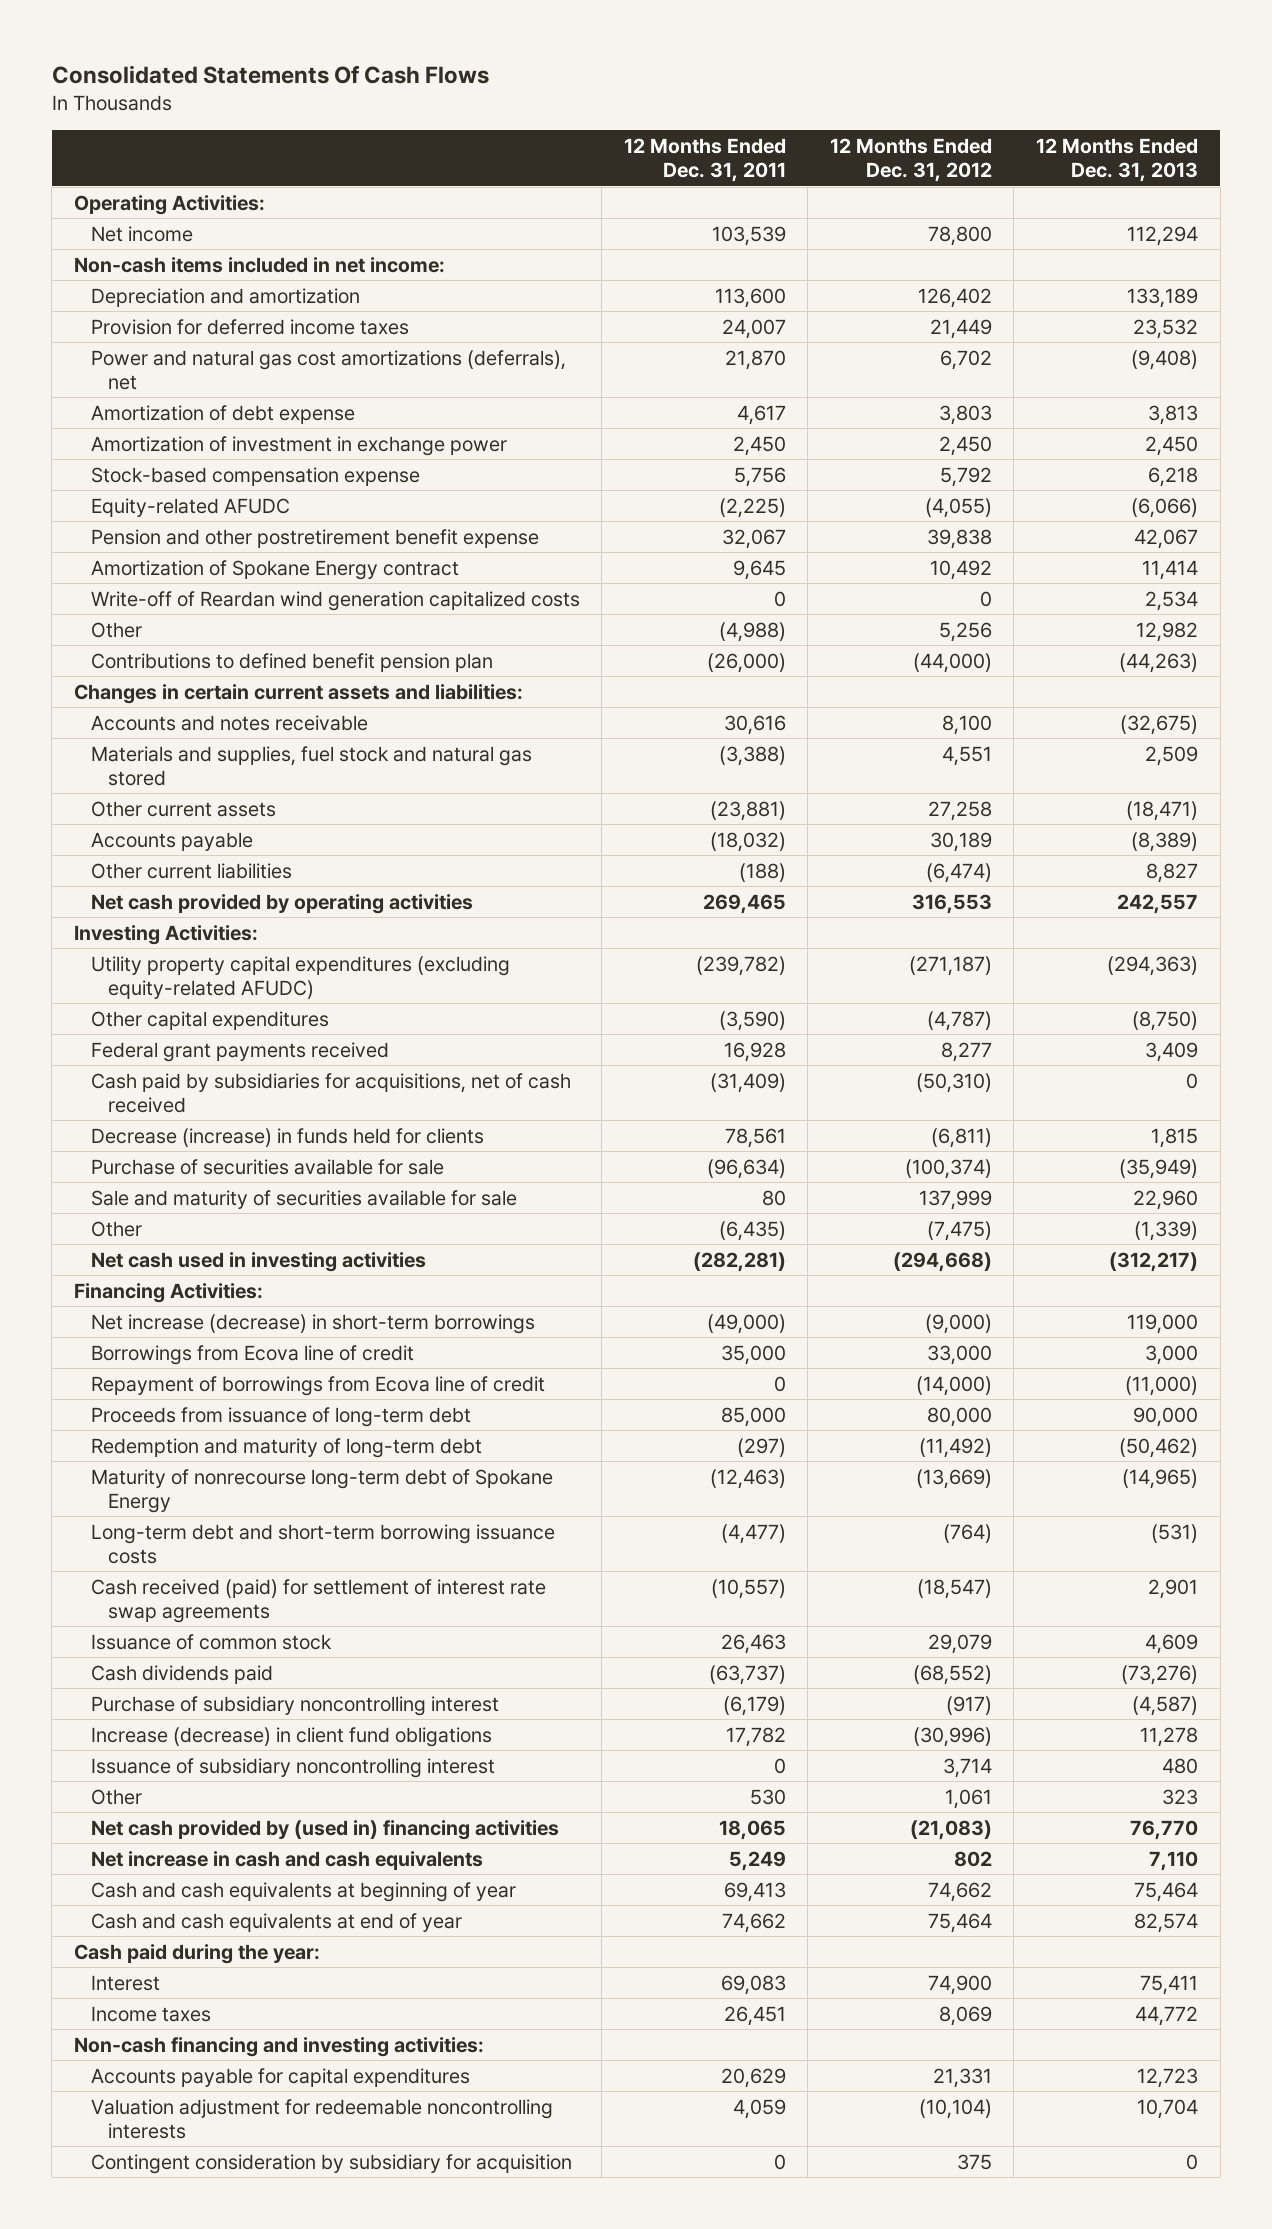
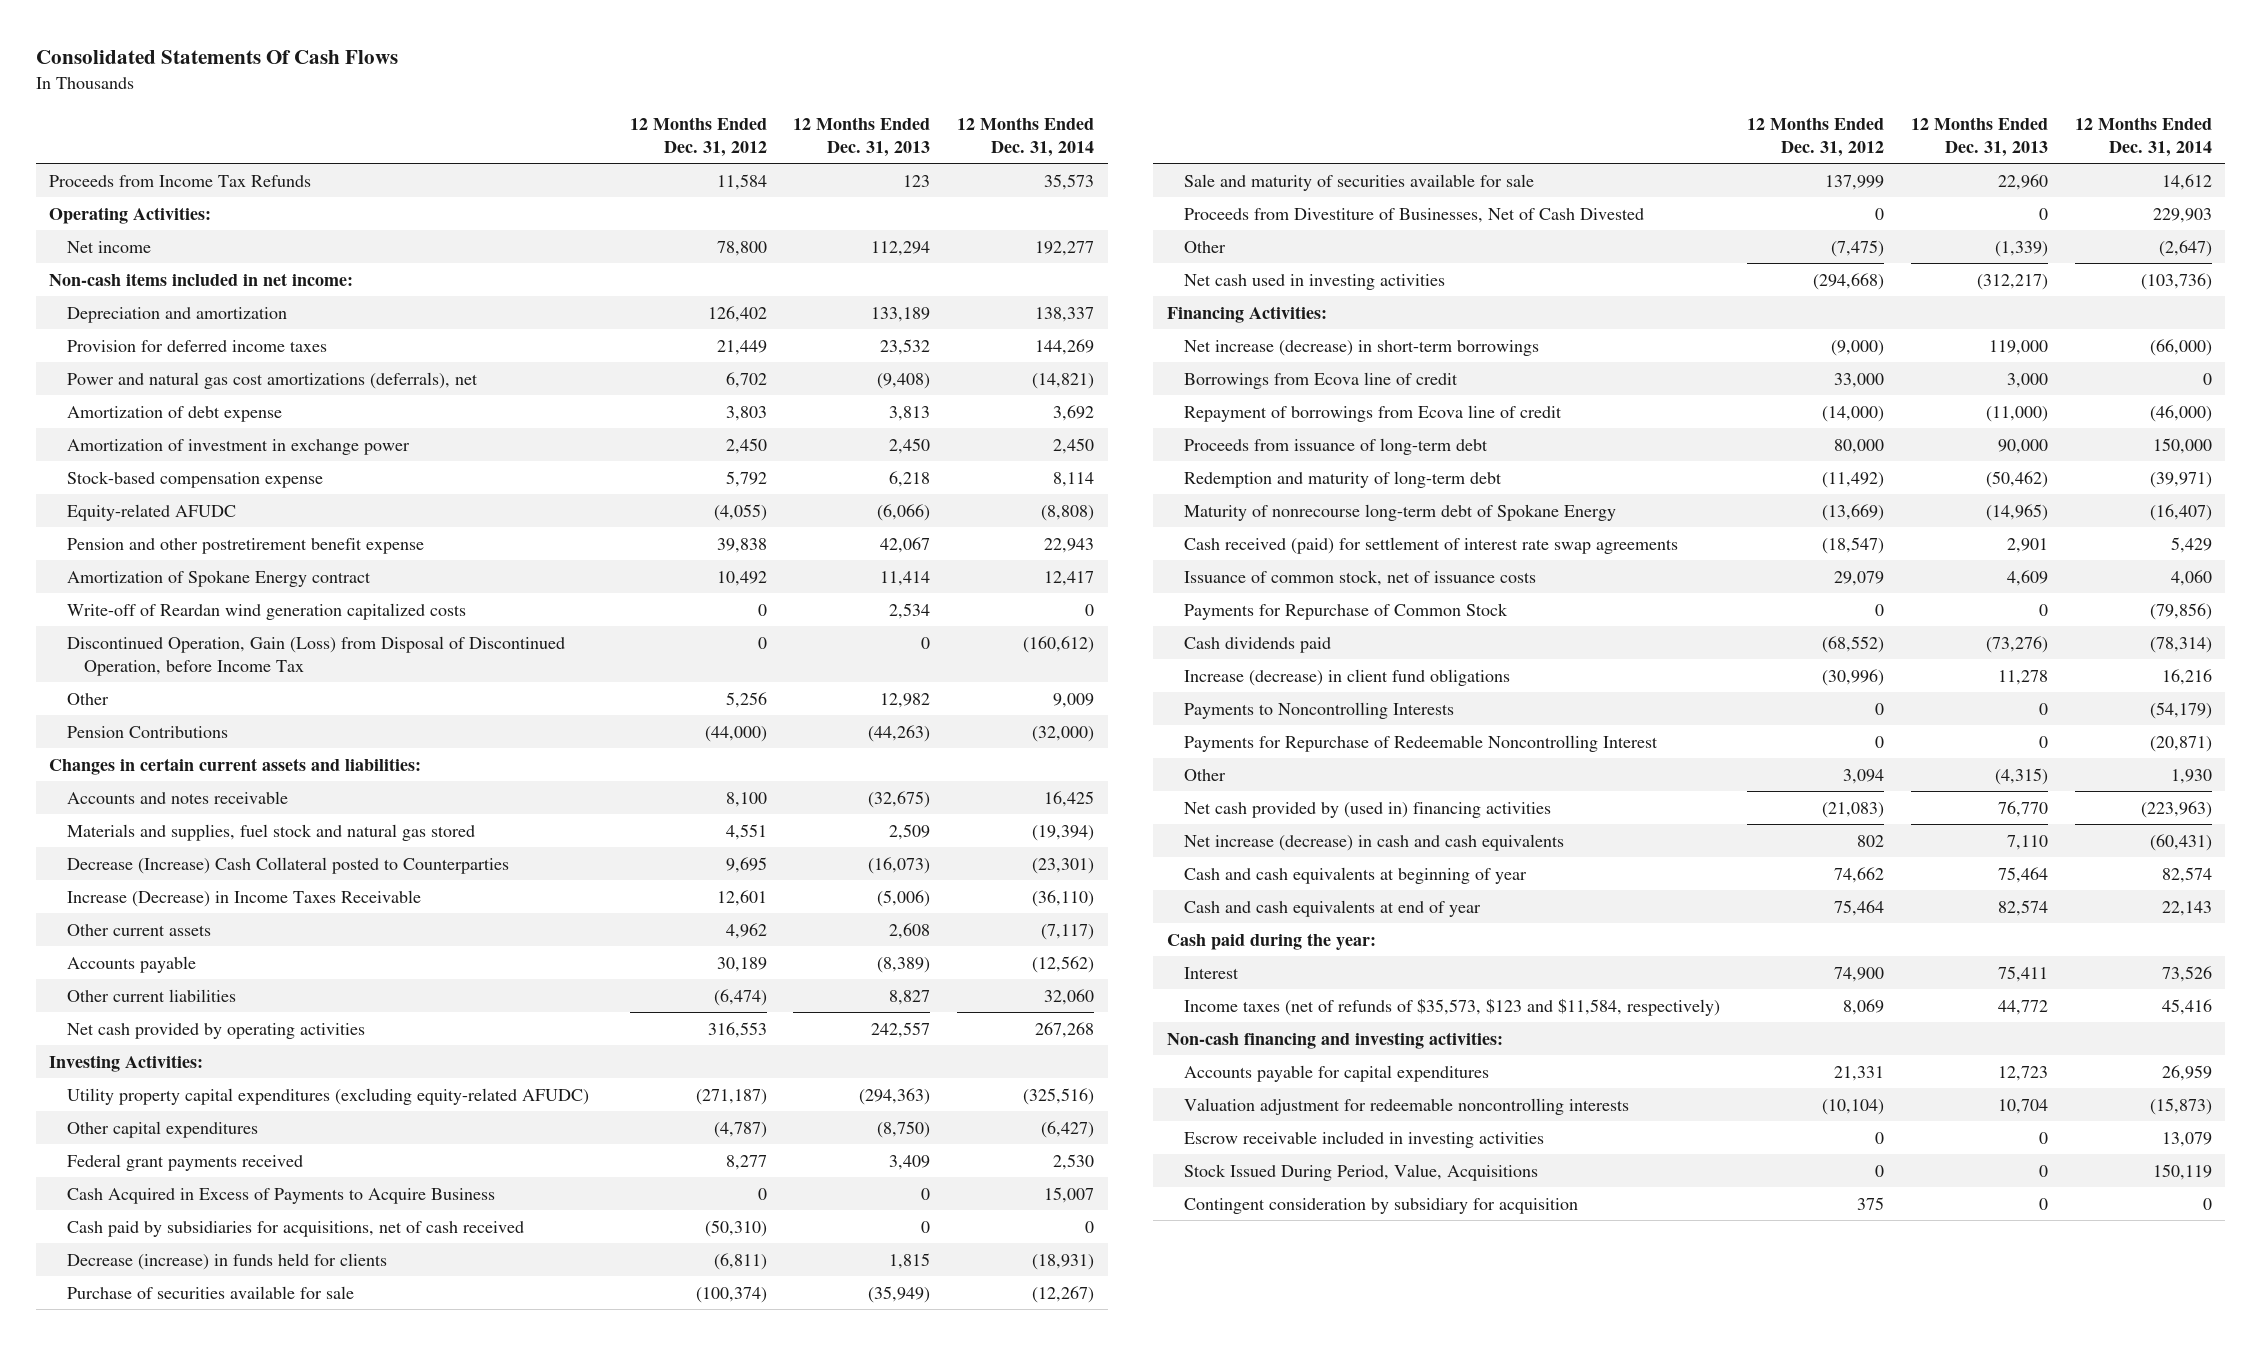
- | 12 Months Ended Dec. 31, 2011 | 12 Months Ended Dec. 31, 2012 | 12 Months Ended Dec. 31, 2013
+ | 12 Months Ended Dec. 31, 2012 | 12 Months Ended Dec. 31, 2013 | 12 Months Ended Dec. 31, 2014
+ Proceeds from Income Tax Refunds | 11,584 | 123 | 35,573
+ Discontinued Operation, Gain (Loss) from Disposal of Discontinued Operation, before Income Tax | 0 | 0 | (160,612)
- Contributions to defined benefit pension plan | (26,000) | (44,000) | (44,263)
+ Pension Contributions | (44,000) | (44,263) | (32,000)
- Other current assets | (23,881) | 27,258 | (18,471)
+ Decrease (Increase) Cash Collateral posted to Counterparties | 9,695 | (16,073) | (23,301)
+ Increase (Decrease) in Income Taxes Receivable | 12,601 | (5,006) | (36,110)
+ Other current assets | 4,962 | 2,608 | (7,117)
+ Cash Acquired in Excess of Payments to Acquire Business | 0 | 0 | 15,007
+ Proceeds from Divestiture of Businesses, Net of Cash Divested | 0 | 0 | 229,903
- Long-term debt and short-term borrowing issuance costs | (4,477) | (764) | (531)
- Issuance of common stock | 26,463 | 29,079 | 4,609
+ Issuance of common stock, net of issuance costs | 29,079 | 4,609 | 4,060
+ Payments for Repurchase of Common Stock | 0 | 0 | (79,856)
- Purchase of subsidiary noncontrolling interest | (6,179) | (917) | (4,587)
- Issuance of subsidiary noncontrolling interest | 0 | 3,714 | 480
- Other | 530 | 1,061 | 323
+ Payments to Noncontrolling Interests | 0 | 0 | (54,179)
+ Payments for Repurchase of Redeemable Noncontrolling Interest | 0 | 0 | (20,871)
+ Other | 3,094 | (4,315) | 1,930
- Net increase in cash and cash equivalents | 5,249 | 802 | 7,110
+ Net increase (decrease) in cash and cash equivalents | 802 | 7,110 | (60,431)
- Income taxes | 26,451 | 8,069 | 44,772
+ Income taxes (net of refunds of $35,573, $123 and $11,584, respectively) | 8,069 | 44,772 | 45,416
+ Escrow receivable included in investing activities | 0 | 0 | 13,079
+ Stock Issued During Period, Value, Acquisitions | 0 | 0 | 150,119

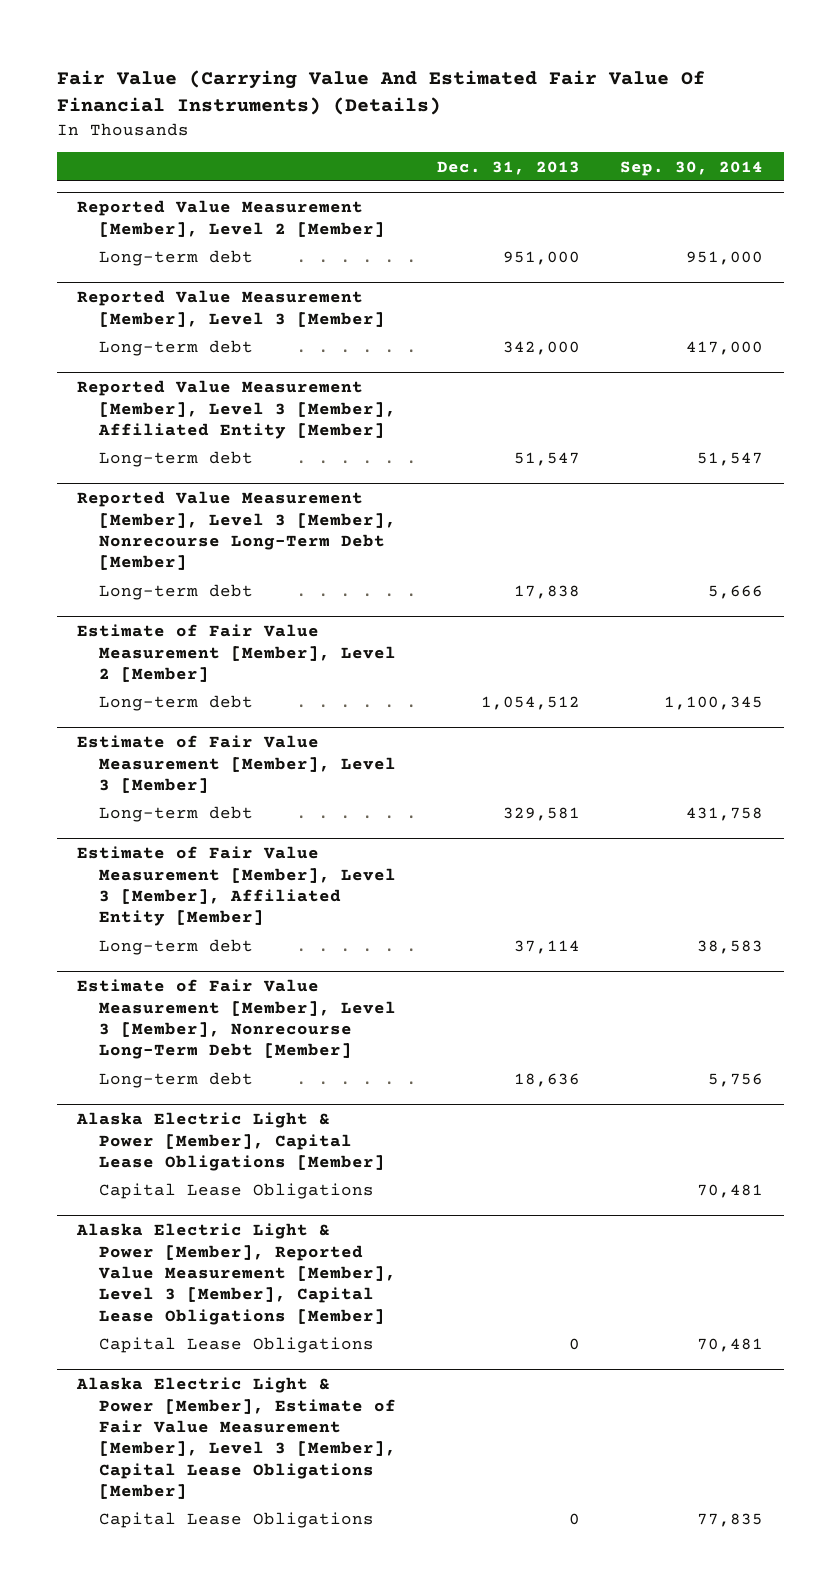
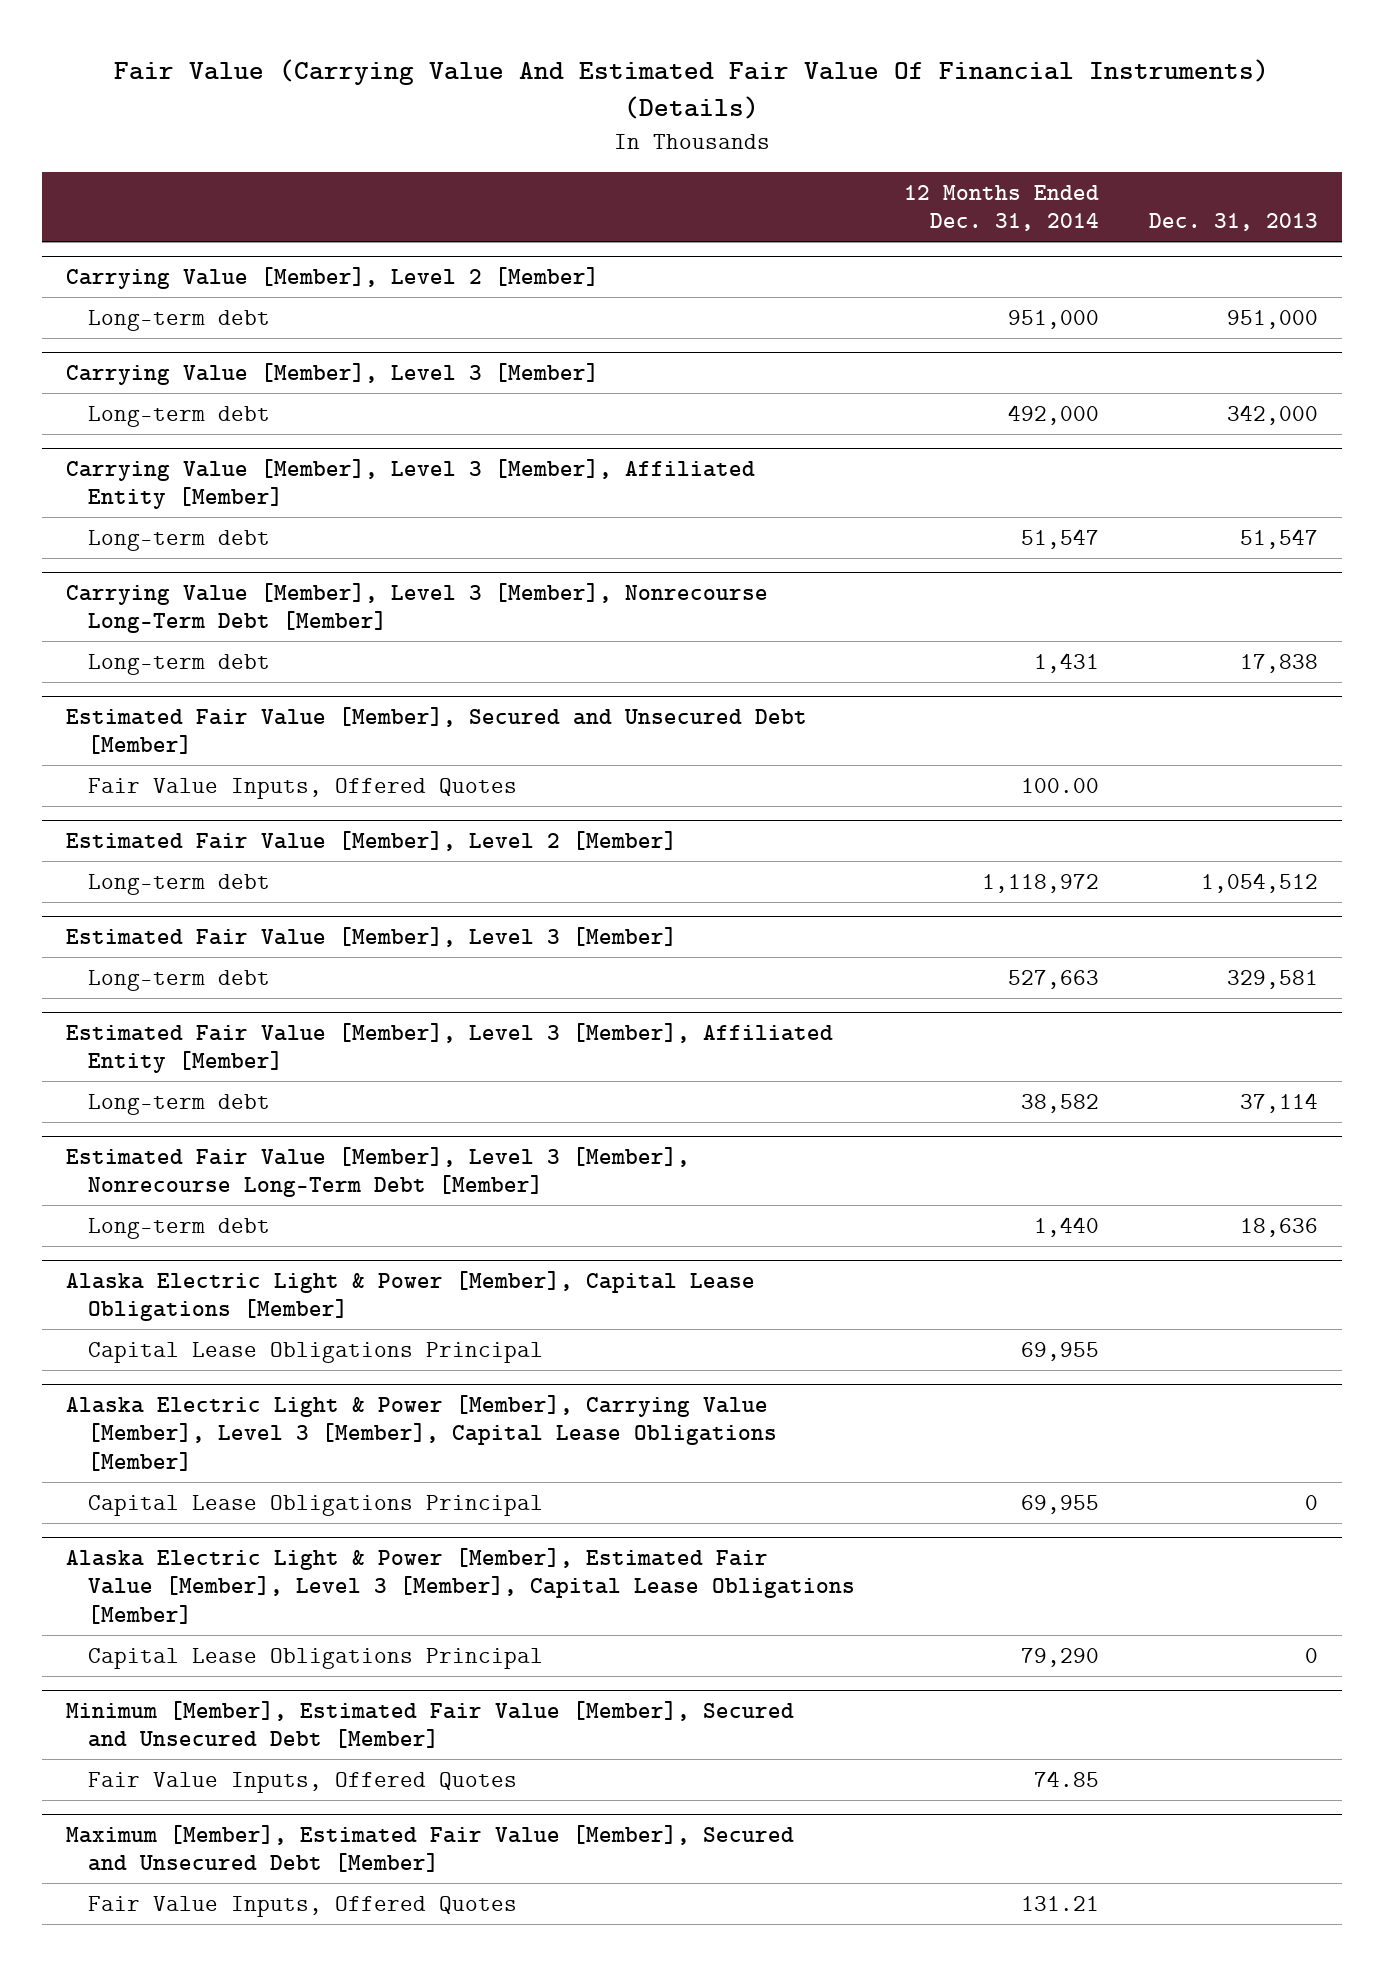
- | Dec. 31, 2013 | Sep. 30, 2014
+ | 12 Months Ended Dec. 31, 2014 | Dec. 31, 2013
- Reported Value Measurement [Member], Level 2 [Member]
+ Carrying Value [Member], Level 2 [Member]
- Reported Value Measurement [Member], Level 3 [Member]
+ Carrying Value [Member], Level 3 [Member]
- Reported Value Measurement [Member], Level 3 [Member], Affiliated Entity [Member]
+ Carrying Value [Member], Level 3 [Member], Affiliated Entity [Member]
- Reported Value Measurement [Member], Level 3 [Member], Nonrecourse Long-Term Debt [Member]
+ Carrying Value [Member], Level 3 [Member], Nonrecourse Long-Term Debt [Member]
- Estimate of Fair Value Measurement [Member], Level 2 [Member]
+ Estimated Fair Value [Member], Secured and Unsecured Debt [Member]
+ Fair Value Inputs, Offered Quotes | 100.00 |
+ Estimated Fair Value [Member], Level 2 [Member]
- Estimate of Fair Value Measurement [Member], Level 3 [Member]
+ Estimated Fair Value [Member], Level 3 [Member]
- Estimate of Fair Value Measurement [Member], Level 3 [Member], Affiliated Entity [Member]
+ Estimated Fair Value [Member], Level 3 [Member], Affiliated Entity [Member]
- Estimate of Fair Value Measurement [Member], Level 3 [Member], Nonrecourse Long-Term Debt [Member]
+ Estimated Fair Value [Member], Level 3 [Member], Nonrecourse Long-Term Debt [Member]
@ Alaska Electric Light & Power [Member], Capital Lease Obligations [Member]
- Capital Lease Obligations | | 70,481
- Alaska Electric Light & Power [Member], Reported Value Measurement [Member], Level 3 [Member], Capital Lease Obligations [Member]
- Capital Lease Obligations | 0 | 70,481
- Alaska Electric Light & Power [Member], Estimate of Fair Value Measurement [Member], Level 3 [Member], Capital Lease Obligations [Member]
- Capital Lease Obligations | 0 | 77,835
@ Alaska Electric Light & Power [Member], Capital Lease Obligations [Member]
+ Capital Lease Obligations Principal | 69,955 |
+ Alaska Electric Light & Power [Member], Carrying Value [Member], Level 3 [Member], Capital Lease Obligations [Member]
+ Capital Lease Obligations Principal | 69,955 | 0
+ Alaska Electric Light & Power [Member], Estimated Fair Value [Member], Level 3 [Member], Capital Lease Obligations [Member]
+ Capital Lease Obligations Principal | 79,290 | 0
+ Minimum [Member], Estimated Fair Value [Member], Secured and Unsecured Debt [Member]
+ Fair Value Inputs, Offered Quotes | 74.85 |
+ Maximum [Member], Estimated Fair Value [Member], Secured and Unsecured Debt [Member]
+ Fair Value Inputs, Offered Quotes | 131.21 |

